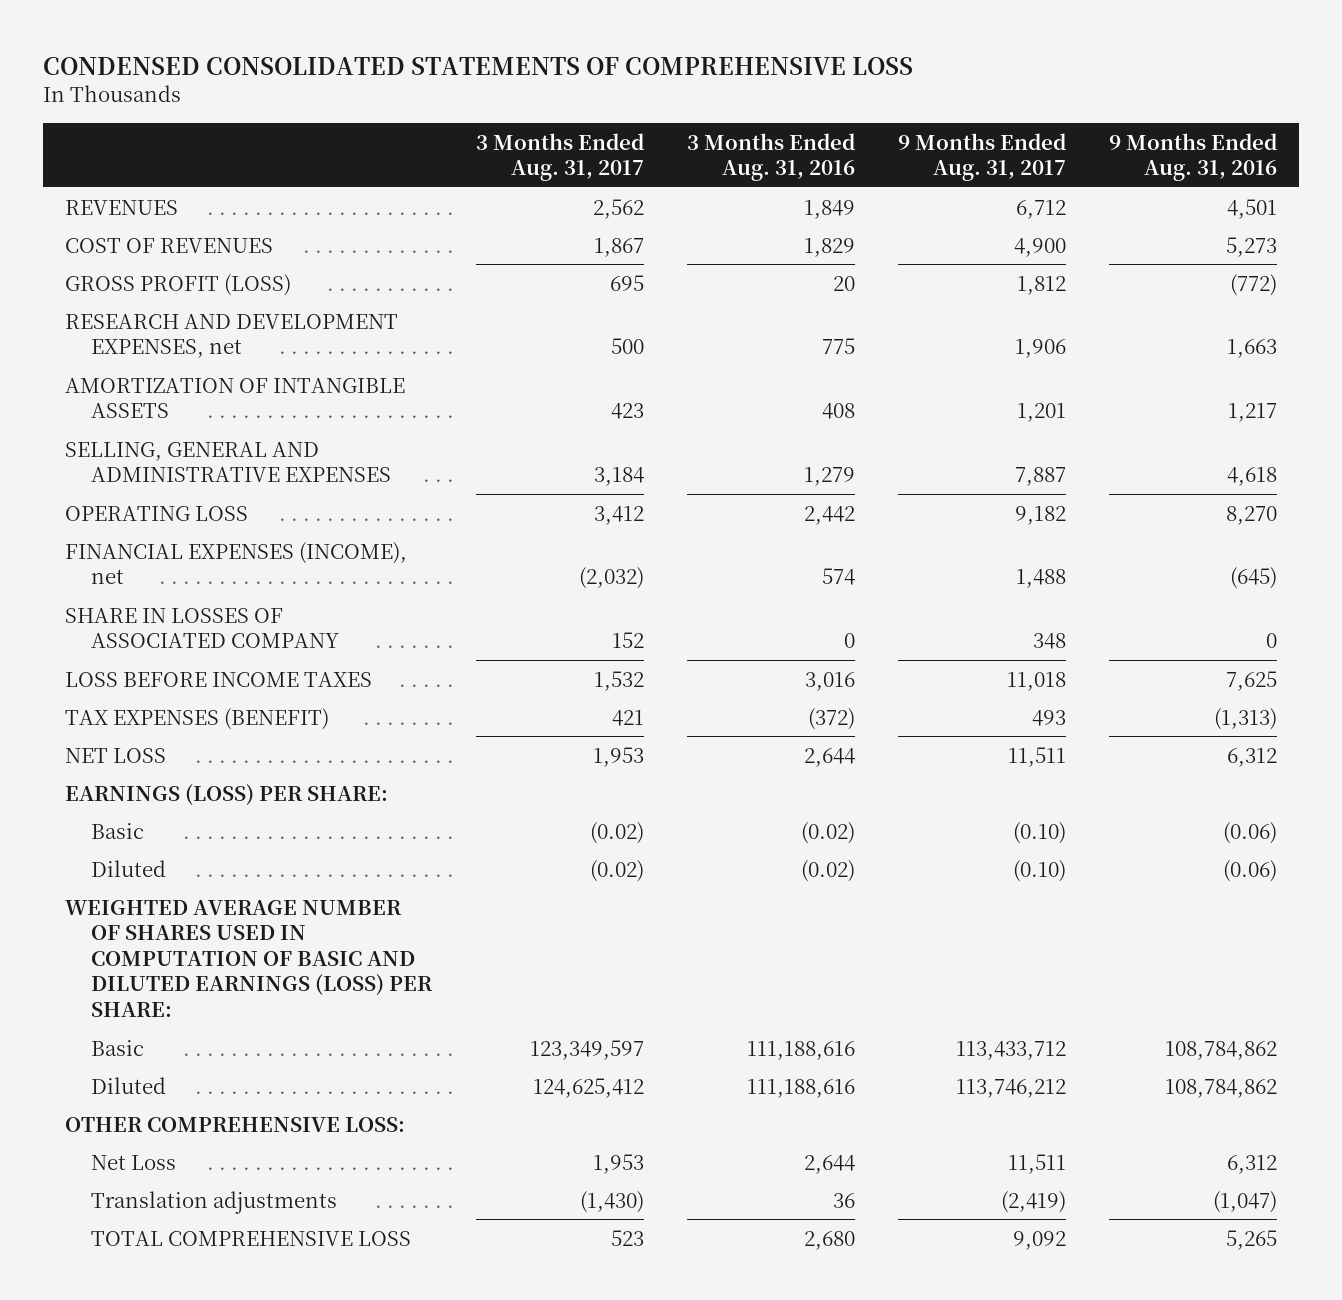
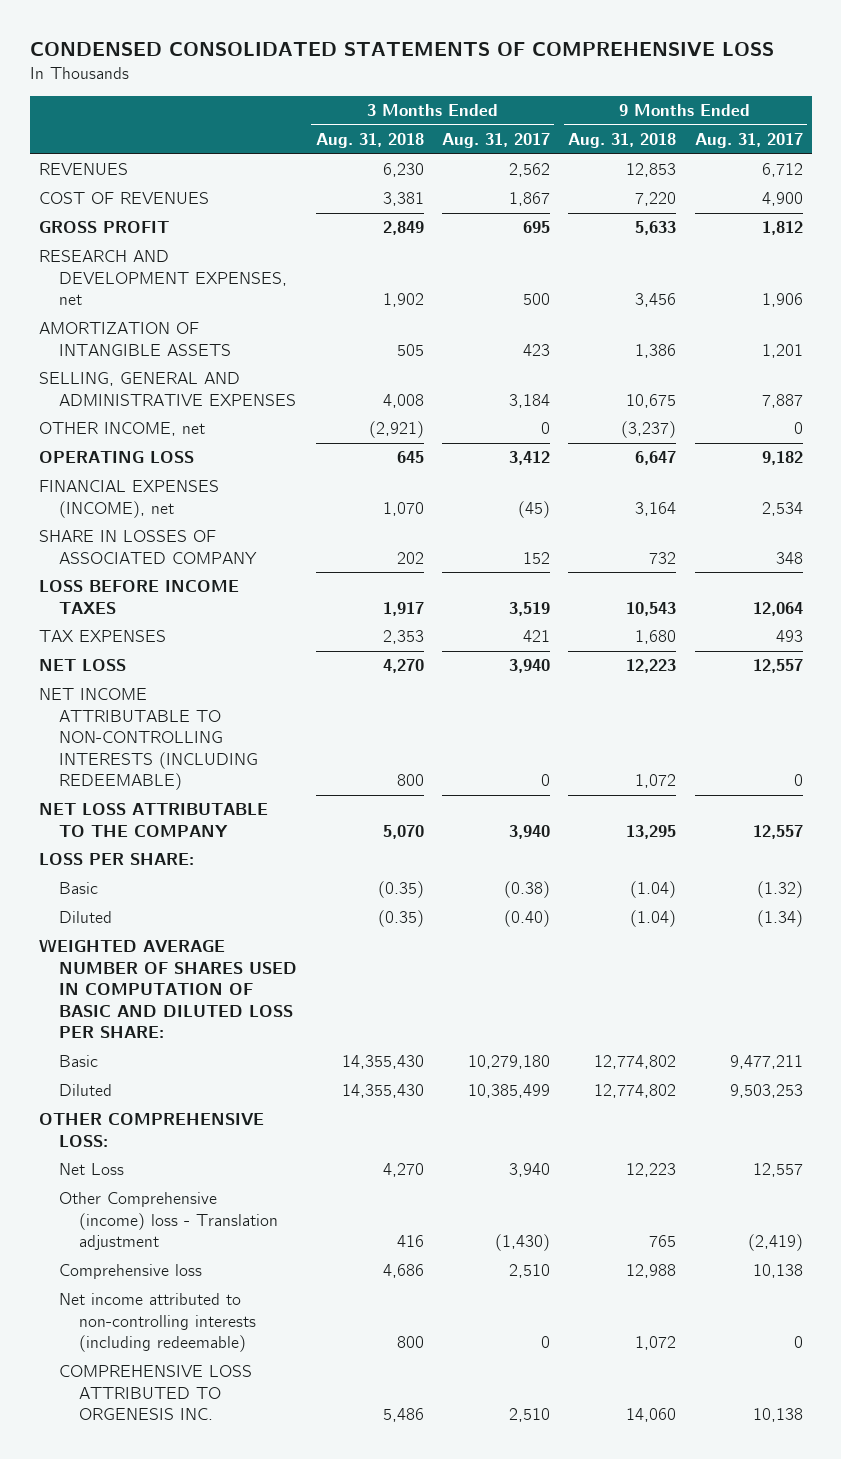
- | 3 Months Ended Aug. 31, 2017 | 3 Months Ended Aug. 31, 2016 | 9 Months Ended Aug. 31, 2017 | 9 Months Ended Aug. 31, 2016
+ | 3 Months Ended Aug. 31, 2018 | 3 Months Ended Aug. 31, 2017 | 9 Months Ended Aug. 31, 2018 | 9 Months Ended Aug. 31, 2017
- GROSS PROFIT (LOSS) | 695 | 20 | 1,812 | (772)
+ GROSS PROFIT | 2,849 | 695 | 5,633 | 1,812
+ OTHER INCOME, net | (2,921) | 0 | (3,237) | 0
- FINANCIAL EXPENSES (INCOME), net | (2,032) | 574 | 1,488 | (645)
+ FINANCIAL EXPENSES (INCOME), net | 1,070 | (45) | 3,164 | 2,534
- LOSS BEFORE INCOME TAXES | 1,532 | 3,016 | 11,018 | 7,625
- TAX EXPENSES (BENEFIT) | 421 | (372) | 493 | (1,313)
- NET LOSS | 1,953 | 2,644 | 11,511 | 6,312
- EARNINGS (LOSS) PER SHARE:
- Basic | (0.02) | (0.02) | (0.10) | (0.06)
- Diluted | (0.02) | (0.02) | (0.10) | (0.06)
- WEIGHTED AVERAGE NUMBER OF SHARES USED IN COMPUTATION OF BASIC AND DILUTED EARNINGS (LOSS) PER SHARE:
- Basic | 123,349,597 | 111,188,616 | 113,433,712 | 108,784,862
- Diluted | 124,625,412 | 111,188,616 | 113,746,212 | 108,784,862
+ LOSS BEFORE INCOME TAXES | 1,917 | 3,519 | 10,543 | 12,064
+ TAX EXPENSES | 2,353 | 421 | 1,680 | 493
+ NET LOSS | 4,270 | 3,940 | 12,223 | 12,557
+ NET INCOME ATTRIBUTABLE TO NON-CONTROLLING INTERESTS (INCLUDING REDEEMABLE) | 800 | 0 | 1,072 | 0
+ NET LOSS ATTRIBUTABLE TO THE COMPANY | 5,070 | 3,940 | 13,295 | 12,557
+ LOSS PER SHARE:
+ Basic | (0.35) | (0.38) | (1.04) | (1.32)
+ Diluted | (0.35) | (0.40) | (1.04) | (1.34)
+ WEIGHTED AVERAGE NUMBER OF SHARES USED IN COMPUTATION OF BASIC AND DILUTED LOSS PER SHARE:
+ Basic | 14,355,430 | 10,279,180 | 12,774,802 | 9,477,211
+ Diluted | 14,355,430 | 10,385,499 | 12,774,802 | 9,503,253
- Net Loss | 1,953 | 2,644 | 11,511 | 6,312
- Translation adjustments | (1,430) | 36 | (2,419) | (1,047)
- TOTAL COMPREHENSIVE LOSS | 523 | 2,680 | 9,092 | 5,265
+ Net Loss | 4,270 | 3,940 | 12,223 | 12,557
+ Other Comprehensive (income) loss - Translation adjustment | 416 | (1,430) | 765 | (2,419)
+ Comprehensive loss | 4,686 | 2,510 | 12,988 | 10,138
+ Net income attributed to non-controlling interests (including redeemable) | 800 | 0 | 1,072 | 0
+ COMPREHENSIVE LOSS ATTRIBUTED TO ORGENESIS INC. | 5,486 | 2,510 | 14,060 | 10,138

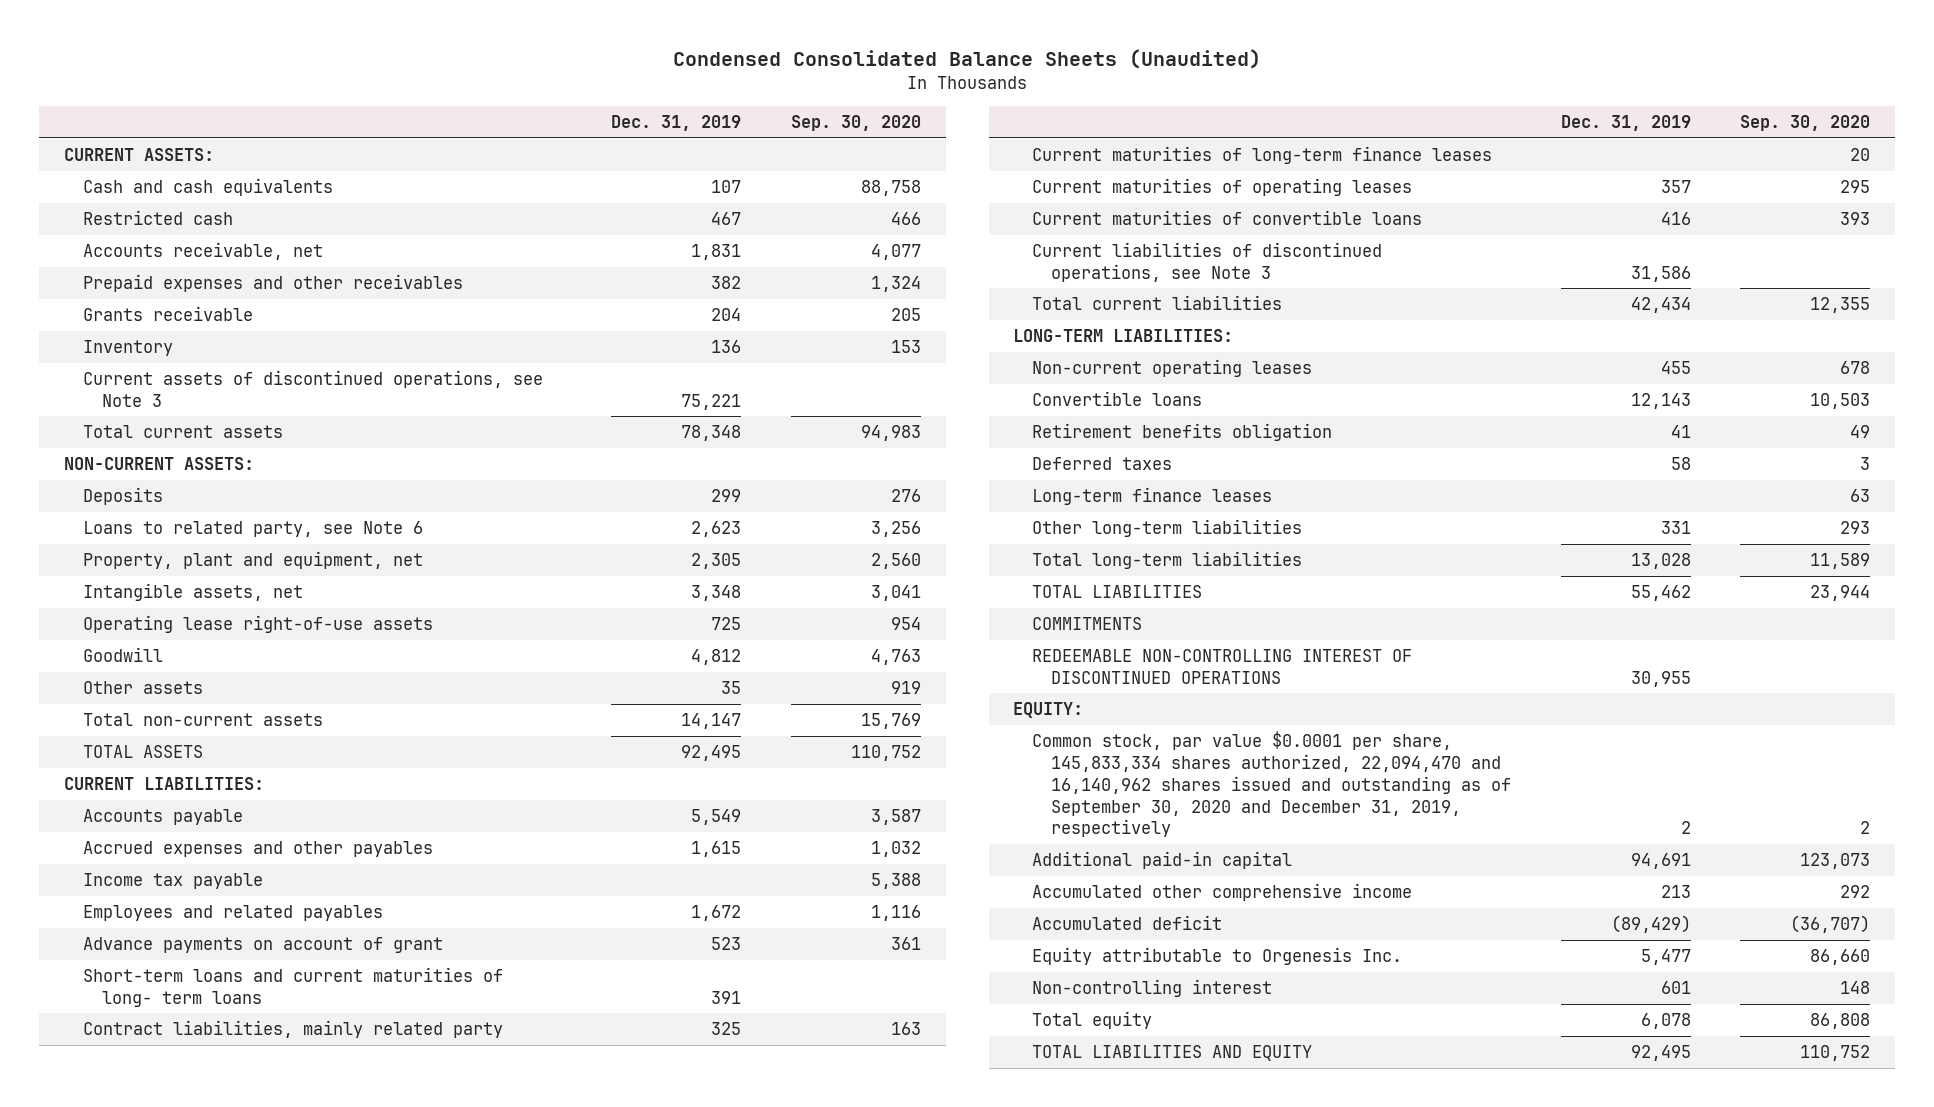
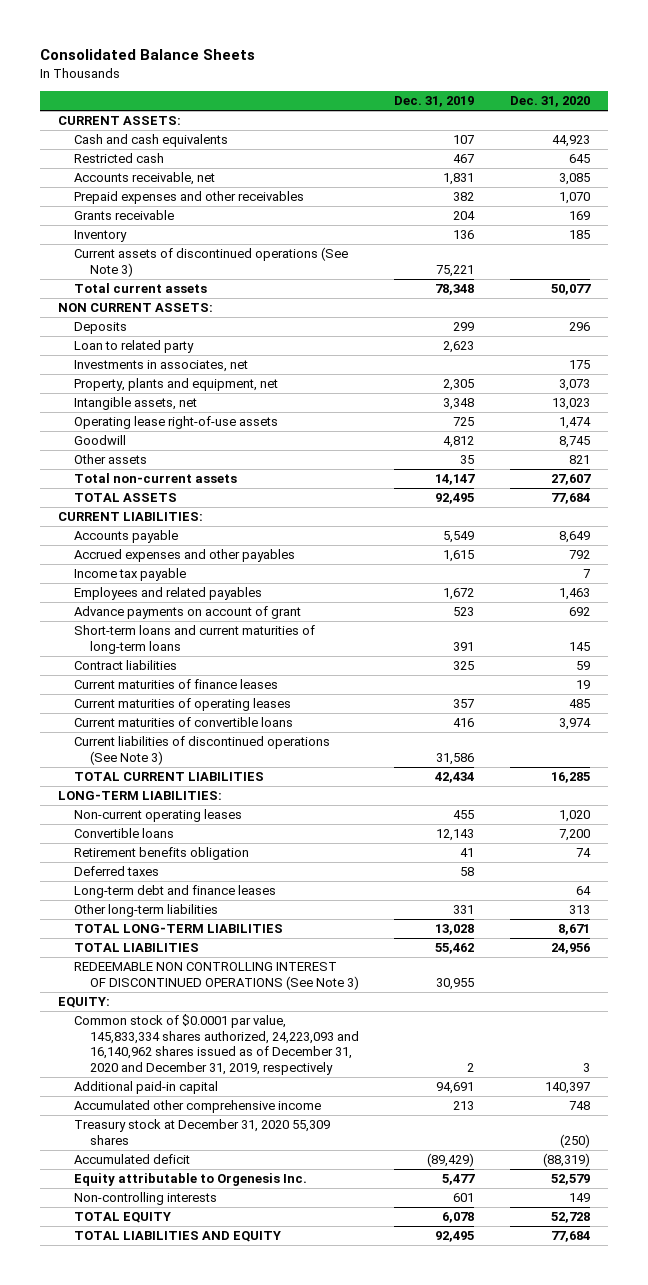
- Condensed Consolidated Balance Sheets (Unaudited)
+ Consolidated Balance Sheets
- | Dec. 31, 2019 | Sep. 30, 2020
+ | Dec. 31, 2019 | Dec. 31, 2020
- Current assets of discontinued operations, see Note 3 | 75,221 |
+ Current assets of discontinued operations (See Note 3) | 75,221 |
- NON-CURRENT ASSETS:
+ NON CURRENT ASSETS:
- Loans to related party, see Note 6 | 2,623 | 3,256
- Property, plant and equipment, net | 2,305 | 2,560
+ Loan to related party | 2,623 |
+ Investments in associates, net | | 175
+ Property, plants and equipment, net | 2,305 | 3,073
- Short-term loans and current maturities of long- term loans | 391 |
- Contract liabilities, mainly related party | 325 | 163
- Current maturities of long-term finance leases | | 20
+ Short-term loans and current maturities of long-term loans | 391 | 145
+ Contract liabilities | 325 | 59
+ Current maturities of finance leases | | 19
- Current liabilities of discontinued operations, see Note 3 | 31,586 |
- Total current liabilities | 42,434 | 12,355
+ Current liabilities of discontinued operations (See Note 3) | 31,586 |
+ TOTAL CURRENT LIABILITIES | 42,434 | 16,285
- Long-term finance leases | | 63
+ Long-term debt and finance leases | | 64
- Total long-term liabilities | 13,028 | 11,589
+ TOTAL LONG-TERM LIABILITIES | 13,028 | 8,671
- COMMITMENTS
- REDEEMABLE NON-CONTROLLING INTEREST OF DISCONTINUED OPERATIONS | 30,955 |
+ REDEEMABLE NON CONTROLLING INTEREST OF DISCONTINUED OPERATIONS (See Note 3) | 30,955 |
- Common stock, par value $0.0001 per share, 145,833,334 shares authorized, 22,094,470 and 16,140,962 shares issued and outstanding as of September 30, 2020 and December 31, 2019, respectively | 2 | 2
+ Common stock of $0.0001 par value, 145,833,334 shares authorized, 24,223,093 and 16,140,962 shares issued as of December 31, 2020 and December 31, 2019, respectively | 2 | 3
+ Treasury stock at December 31, 2020 55,309 shares | | (250)
- Non-controlling interest | 601 | 148
- Total equity | 6,078 | 86,808
+ Non-controlling interests | 601 | 149
+ TOTAL EQUITY | 6,078 | 52,728

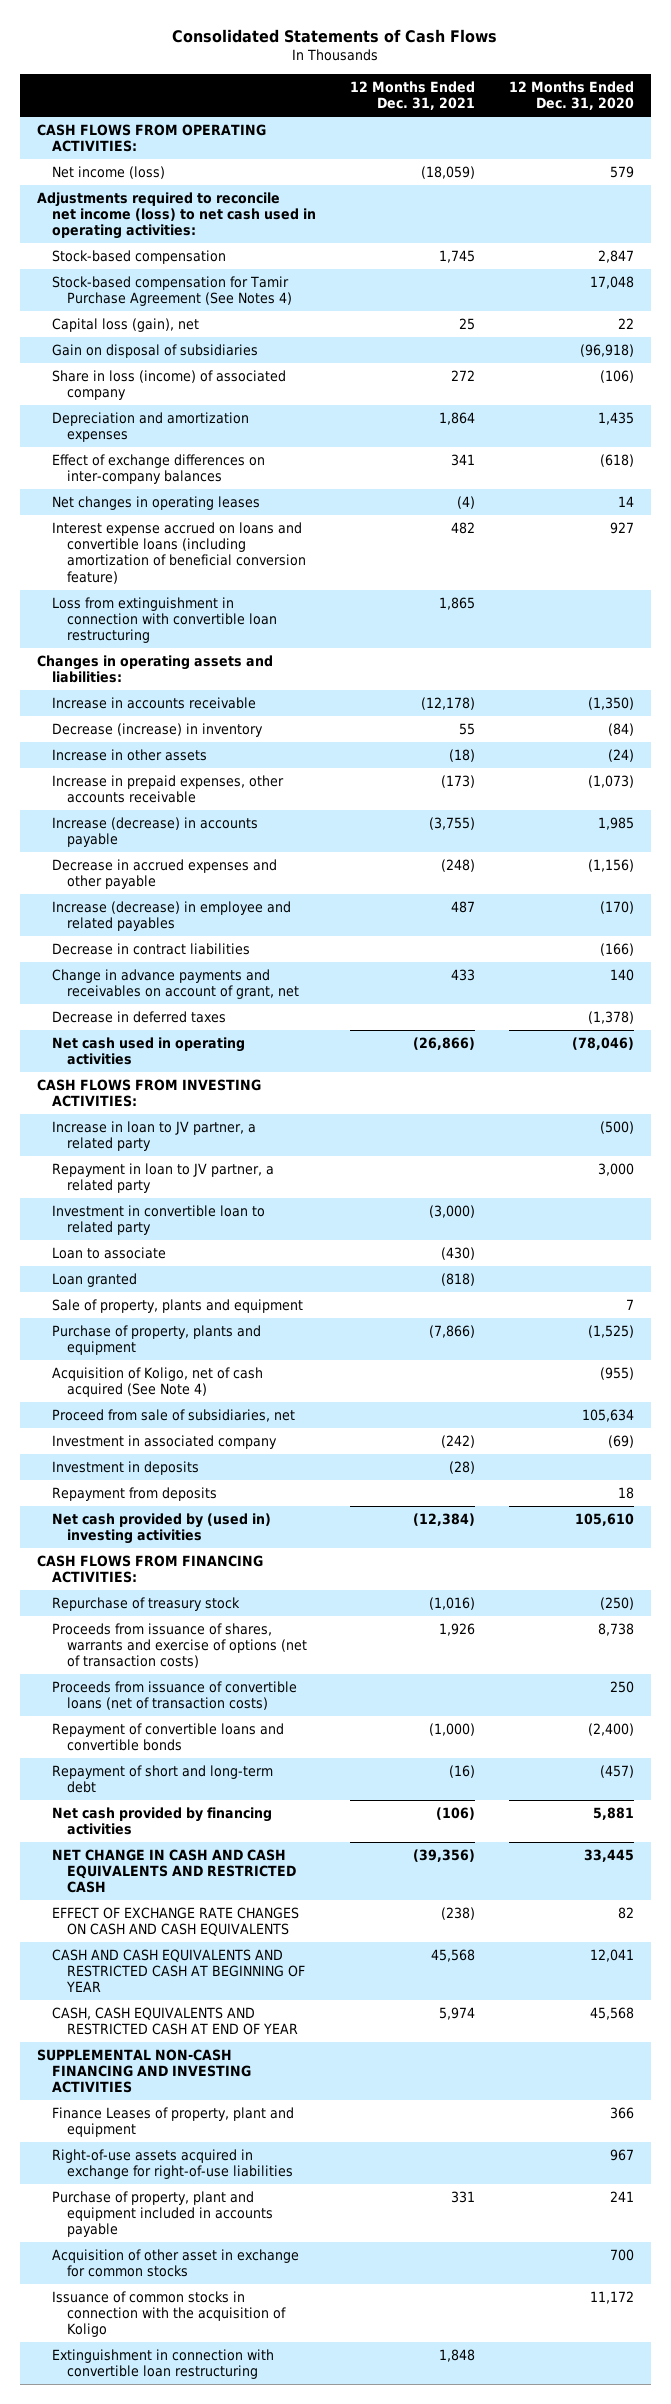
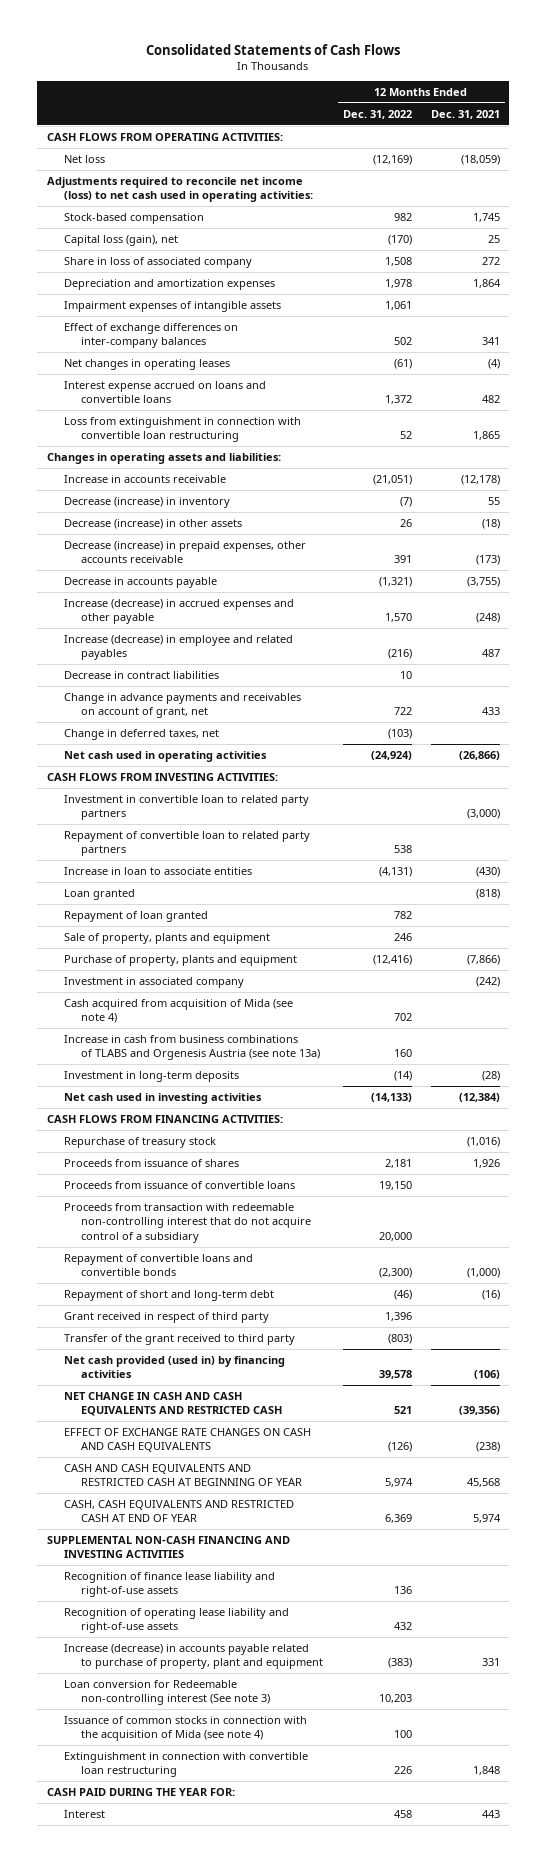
- | 12 Months Ended Dec. 31, 2021 | 12 Months Ended Dec. 31, 2020
+ | 12 Months Ended Dec. 31, 2022 | 12 Months Ended Dec. 31, 2021
- Net income (loss) | (18,059) | 579
+ Net loss | (12,169) | (18,059)
- Stock-based compensation for Tamir Purchase Agreement (See Notes 4) | | 17,048
- Gain on disposal of subsidiaries | | (96,918)
- Share in loss (income) of associated company | 272 | (106)
+ Share in loss of associated company | 1,508 | 272
+ Impairment expenses of intangible assets | 1,061 |
- Interest expense accrued on loans and convertible loans (including amortization of beneficial conversion feature) | 482 | 927
+ Interest expense accrued on loans and convertible loans | 1,372 | 482
- Increase in other assets | (18) | (24)
- Increase in prepaid expenses, other accounts receivable | (173) | (1,073)
- Increase (decrease) in accounts payable | (3,755) | 1,985
- Decrease in accrued expenses and other payable | (248) | (1,156)
+ Decrease (increase) in other assets | 26 | (18)
+ Decrease (increase) in prepaid expenses, other accounts receivable | 391 | (173)
+ Decrease in accounts payable | (1,321) | (3,755)
+ Increase (decrease) in accrued expenses and other payable | 1,570 | (248)
- Decrease in deferred taxes | | (1,378)
+ Change in deferred taxes, net | (103) |
- Increase in loan to JV partner, a related party | | (500)
- Repayment in loan to JV partner, a related party | | 3,000
- Investment in convertible loan to related party | (3,000) |
- Loan to associate | (430) |
+ Investment in convertible loan to related party partners | | (3,000)
+ Repayment of convertible loan to related party partners | 538 |
+ Increase in loan to associate entities | (4,131) | (430)
+ Repayment of loan granted | 782 |
- Acquisition of Koligo, net of cash acquired (See Note 4) | | (955)
- Proceed from sale of subsidiaries, net | | 105,634
- Investment in deposits | (28) |
- Repayment from deposits | | 18
- Net cash provided by (used in) investing activities | (12,384) | 105,610
+ Cash acquired from acquisition of Mida (see note 4) | 702 |
+ Increase in cash from business combinations of TLABS and Orgenesis Austria (see note 13a) | 160 |
+ Investment in long-term deposits | (14) | (28)
+ Net cash used in investing activities | (14,133) | (12,384)
- Proceeds from issuance of shares, warrants and exercise of options (net of transaction costs) | 1,926 | 8,738
- Proceeds from issuance of convertible loans (net of transaction costs) | | 250
+ Proceeds from issuance of shares | 2,181 | 1,926
+ Proceeds from issuance of convertible loans | 19,150 |
+ Proceeds from transaction with redeemable non-controlling interest that do not acquire control of a subsidiary | 20,000 |
- Net cash provided by financing activities | (106) | 5,881
+ Grant received in respect of third party | 1,396 |
+ Transfer of the grant received to third party | (803) |
+ Net cash provided (used in) by financing activities | 39,578 | (106)
- Finance Leases of property, plant and equipment | | 366
- Right-of-use assets acquired in exchange for right-of-use liabilities | | 967
- Purchase of property, plant and equipment included in accounts payable | 331 | 241
- Acquisition of other asset in exchange for common stocks | | 700
- Issuance of common stocks in connection with the acquisition of Koligo | | 11,172
+ Recognition of finance lease liability and right-of-use assets | 136 |
+ Recognition of operating lease liability and right-of-use assets | 432 |
+ Increase (decrease) in accounts payable related to purchase of property, plant and equipment | (383) | 331
+ Loan conversion for Redeemable non-controlling interest (See note 3) | 10,203 |
+ Issuance of common stocks in connection with the acquisition of Mida (see note 4) | 100 |
+ CASH PAID DURING THE YEAR FOR:
+ Interest | 458 | 443

